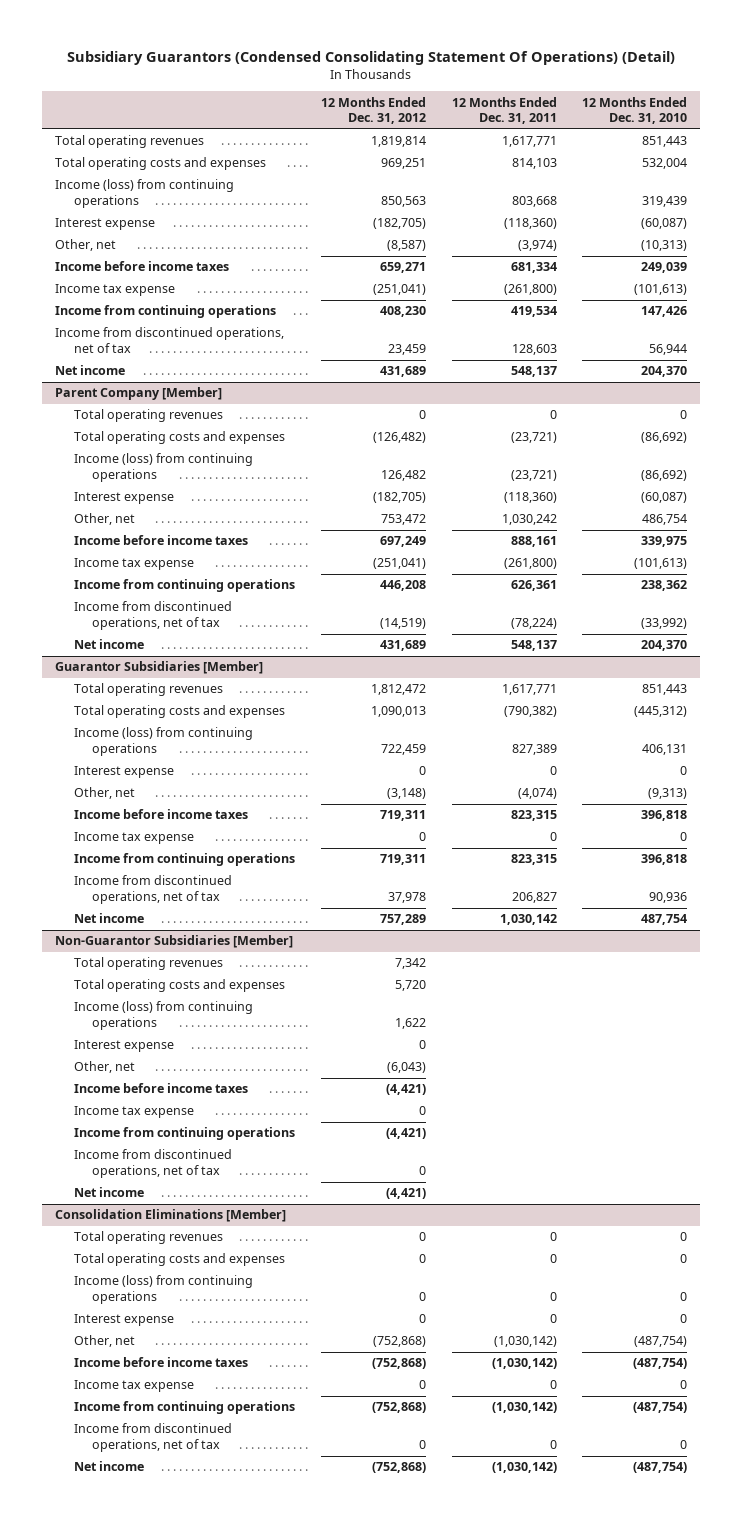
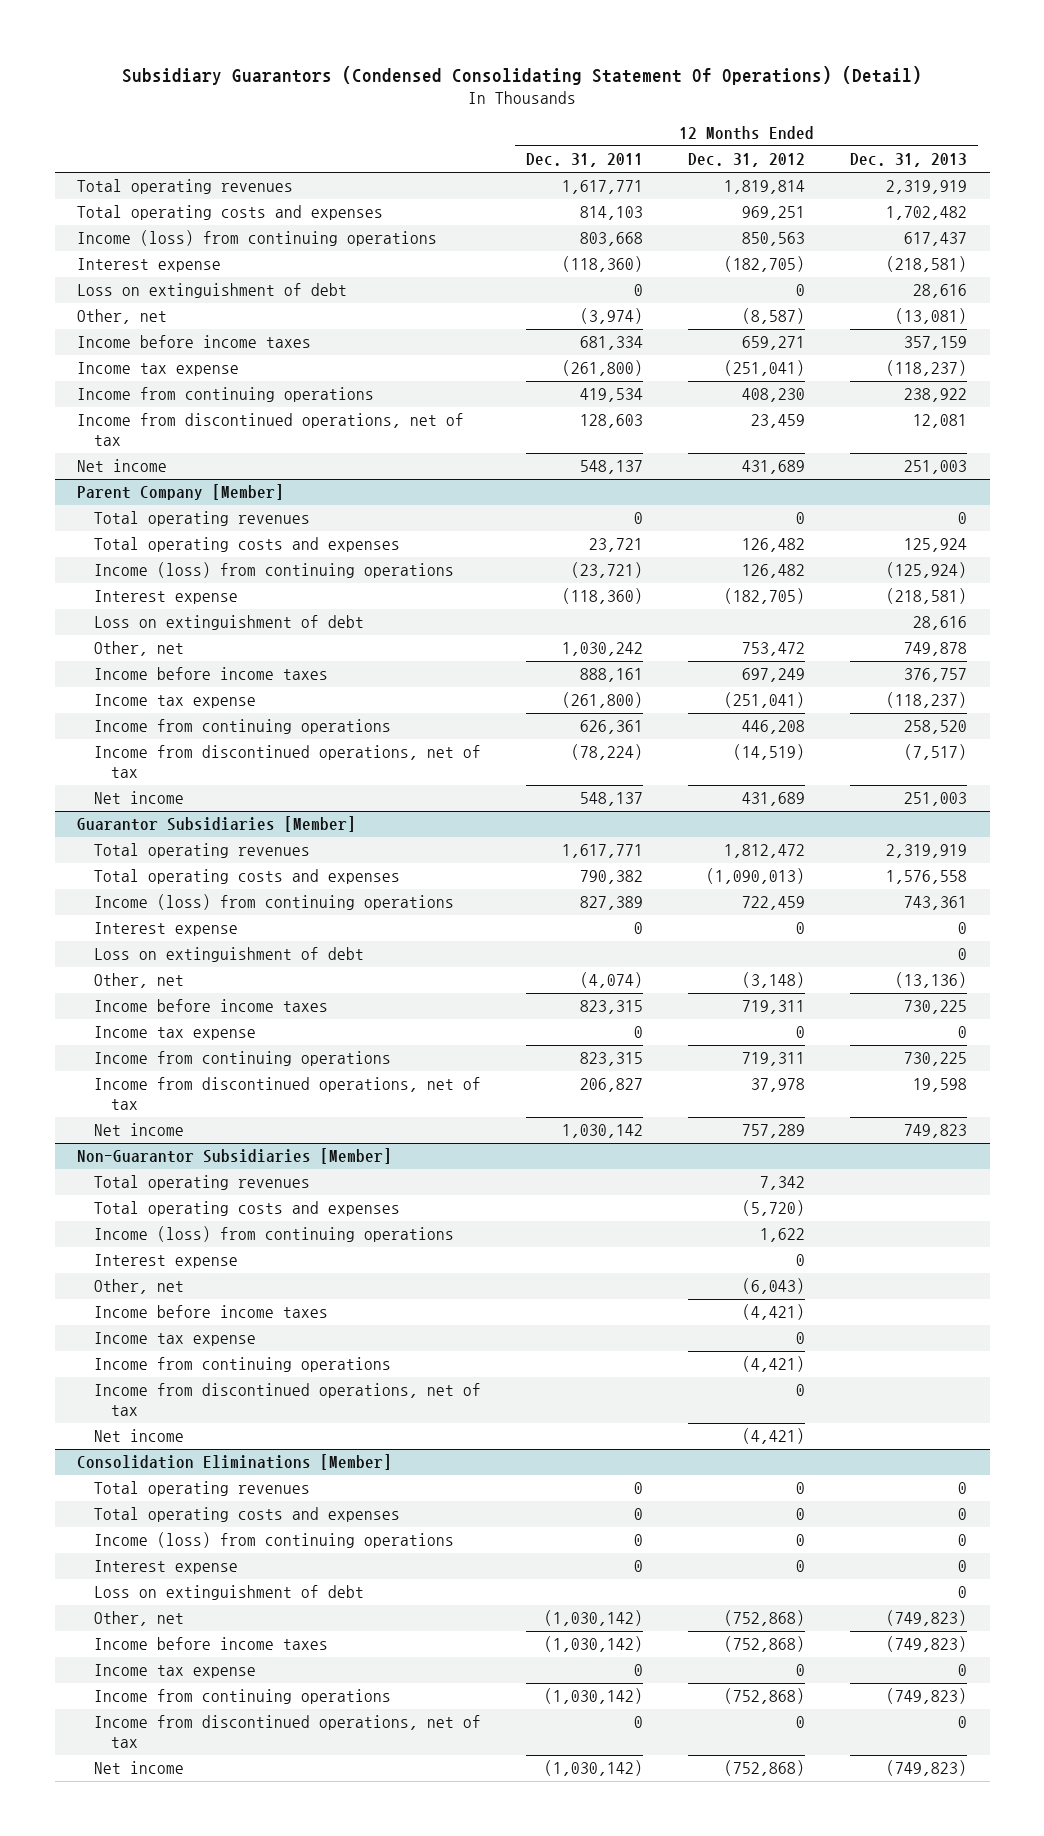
- | 12 Months Ended Dec. 31, 2012 | 12 Months Ended Dec. 31, 2011 | 12 Months Ended Dec. 31, 2010
+ | 12 Months Ended Dec. 31, 2011 | 12 Months Ended Dec. 31, 2012 | 12 Months Ended Dec. 31, 2013
+ Loss on extinguishment of debt | 0 | 0 | 28,616
@ Parent Company [Member]
- Total operating costs and expenses | (126,482) | (23,721) | (86,692)
+ Total operating costs and expenses | 23,721 | 126,482 | 125,924
+ Loss on extinguishment of debt | | | 28,616
@ Guarantor Subsidiaries [Member]
- Total operating costs and expenses | 1,090,013 | (790,382) | (445,312)
+ Total operating costs and expenses | 790,382 | (1,090,013) | 1,576,558
+ Loss on extinguishment of debt | | | 0
@ Non-Guarantor Subsidiaries [Member]
- Total operating costs and expenses | 5,720 | |
+ Total operating costs and expenses | | (5,720) |
@ Consolidation Eliminations [Member]
+ Loss on extinguishment of debt | | | 0

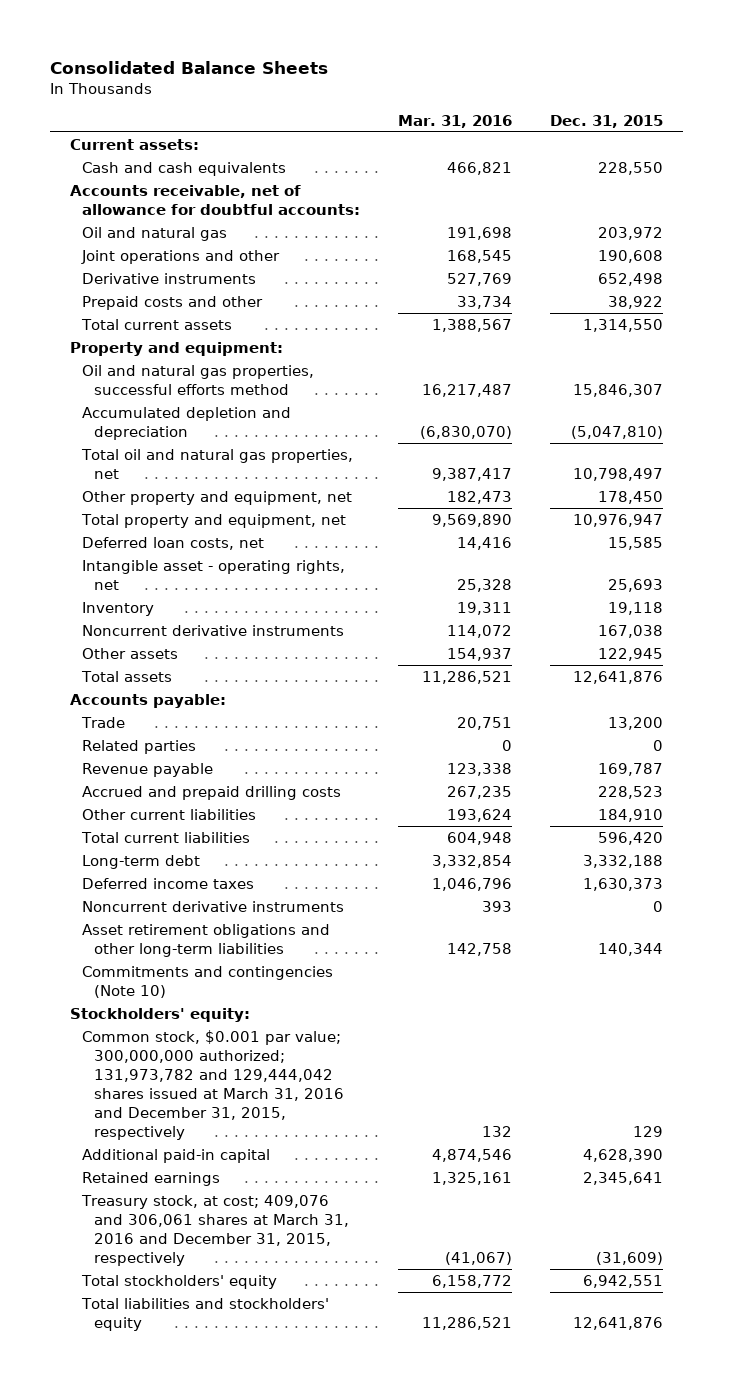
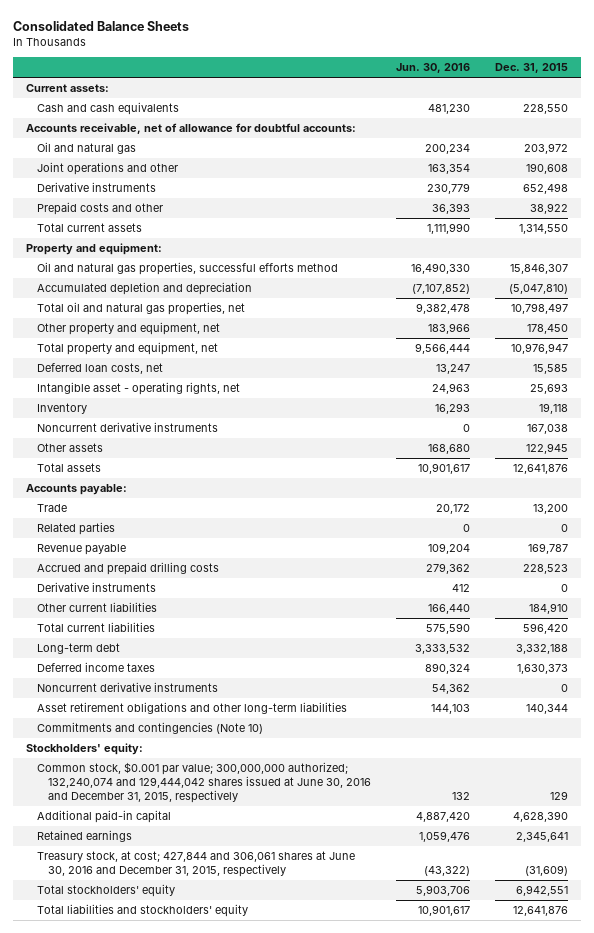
- | Mar. 31, 2016 | Dec. 31, 2015
+ | Jun. 30, 2016 | Dec. 31, 2015
+ Derivative instruments | 412 | 0
- Common stock, $0.001 par value; 300,000,000 authorized; 131,973,782 and 129,444,042 shares issued at March 31, 2016 and December 31, 2015, respectively | 132 | 129
+ Common stock, $0.001 par value; 300,000,000 authorized; 132,240,074 and 129,444,042 shares issued at June 30, 2016 and December 31, 2015, respectively | 132 | 129
- Treasury stock, at cost; 409,076 and 306,061 shares at March 31, 2016 and December 31, 2015, respectively | (41,067) | (31,609)
+ Treasury stock, at cost; 427,844 and 306,061 shares at June 30, 2016 and December 31, 2015, respectively | (43,322) | (31,609)

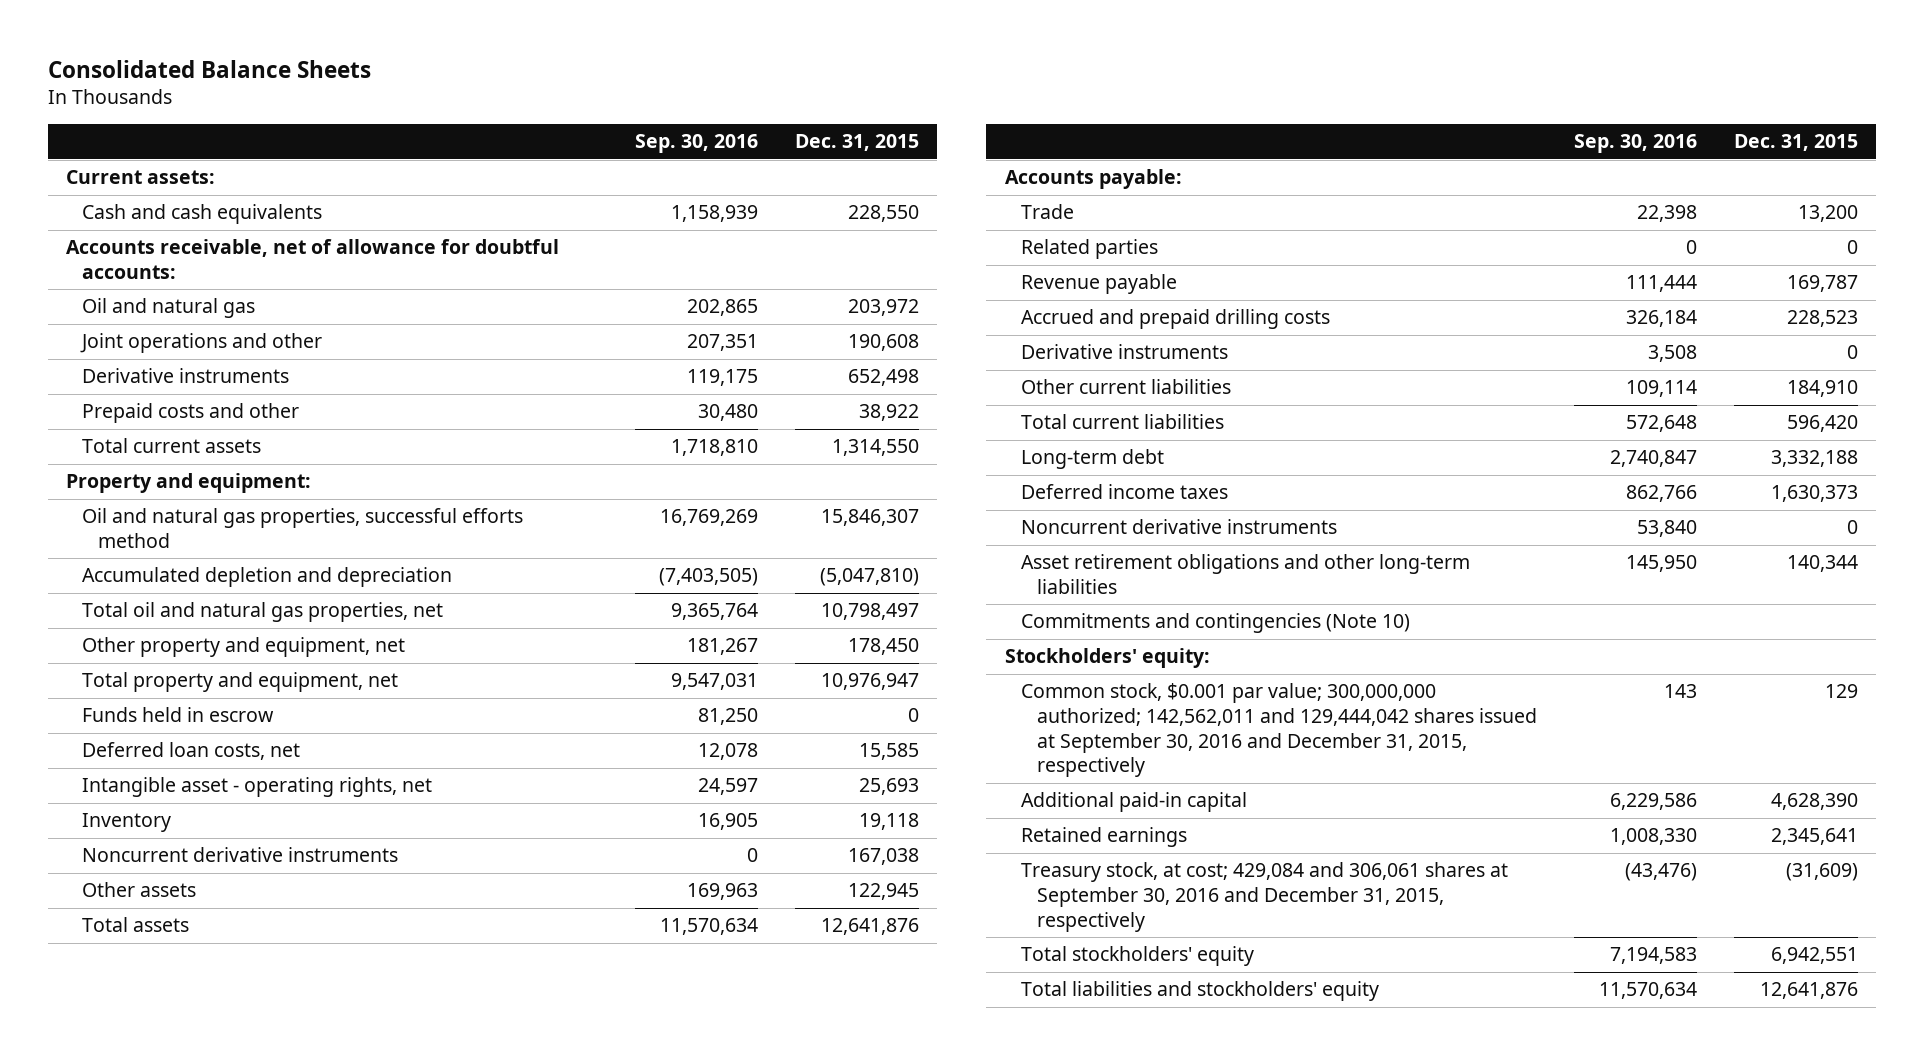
- | Jun. 30, 2016 | Dec. 31, 2015
+ | Sep. 30, 2016 | Dec. 31, 2015
+ Funds held in escrow | 81,250 | 0
- Common stock, $0.001 par value; 300,000,000 authorized; 132,240,074 and 129,444,042 shares issued at June 30, 2016 and December 31, 2015, respectively | 132 | 129
+ Common stock, $0.001 par value; 300,000,000 authorized; 142,562,011 and 129,444,042 shares issued at September 30, 2016 and December 31, 2015, respectively | 143 | 129
- Treasury stock, at cost; 427,844 and 306,061 shares at June 30, 2016 and December 31, 2015, respectively | (43,322) | (31,609)
+ Treasury stock, at cost; 429,084 and 306,061 shares at September 30, 2016 and December 31, 2015, respectively | (43,476) | (31,609)

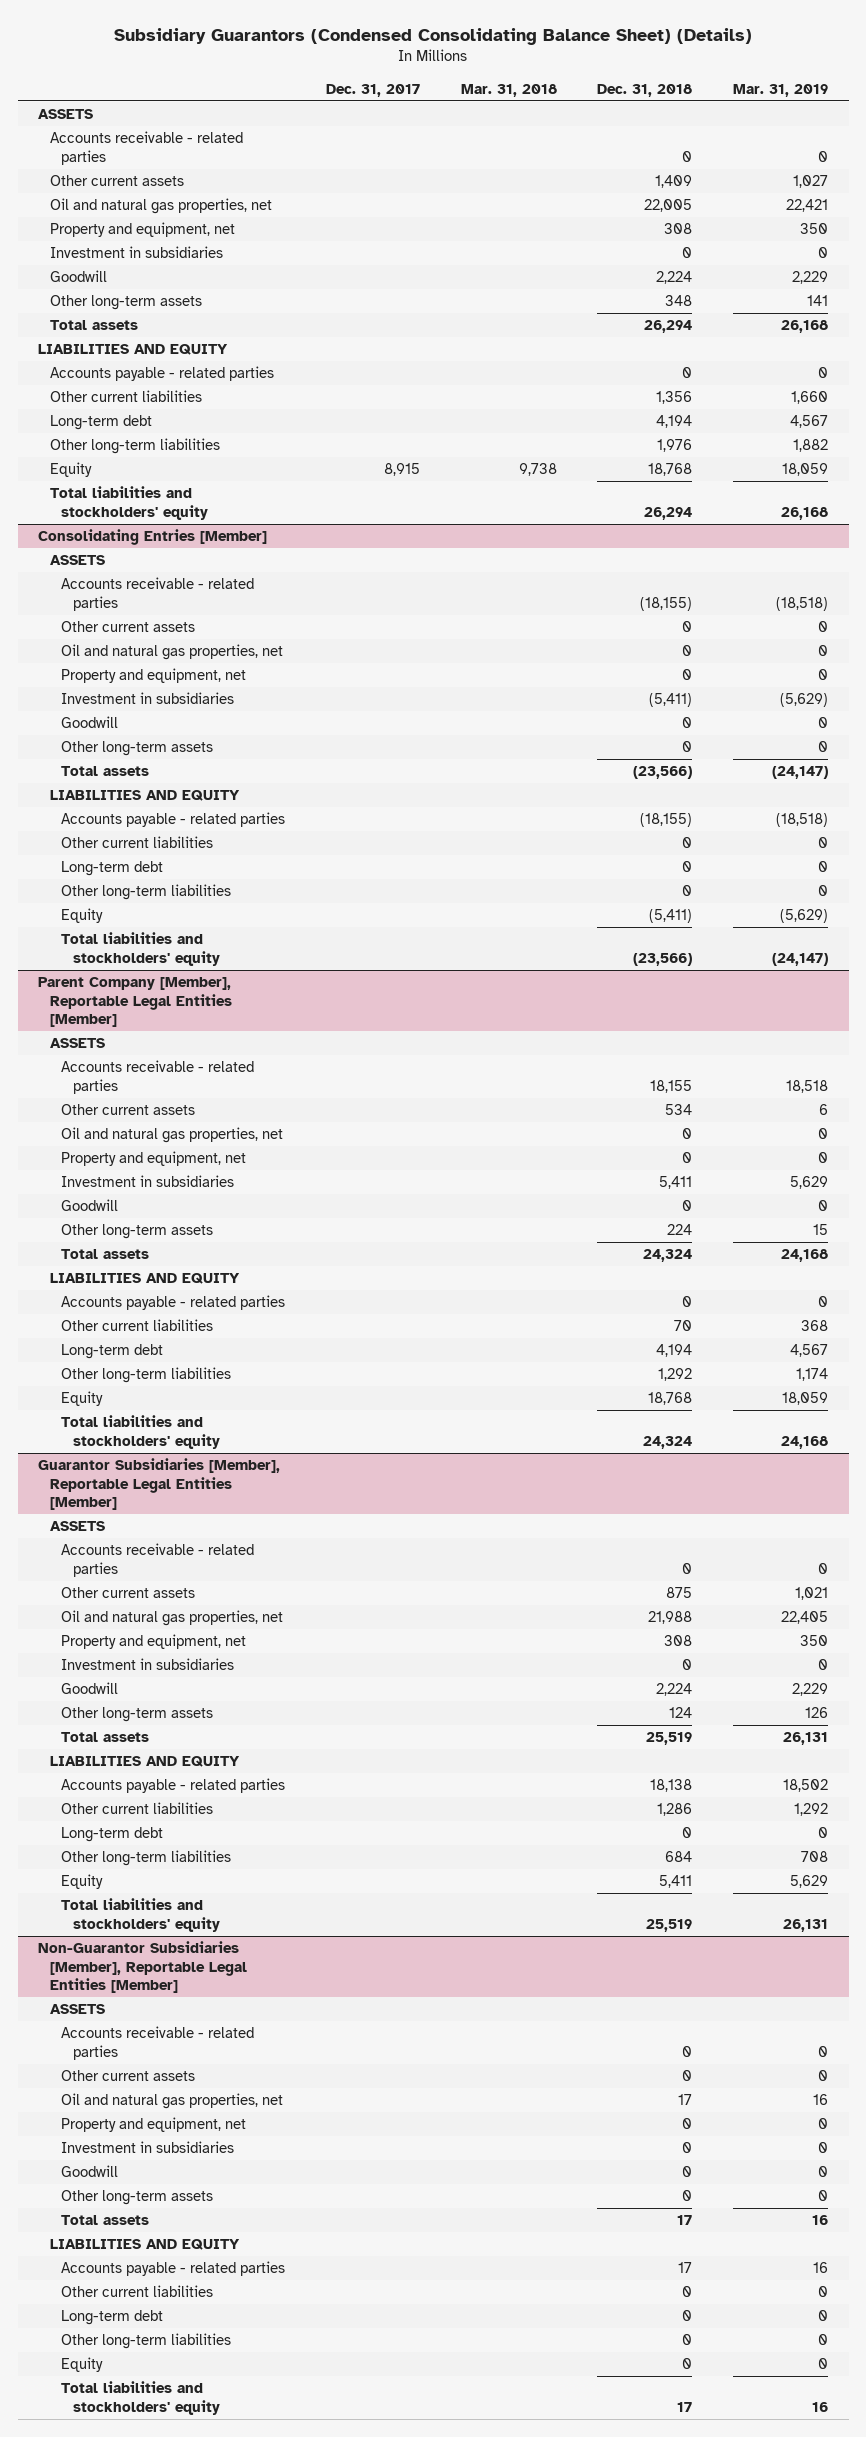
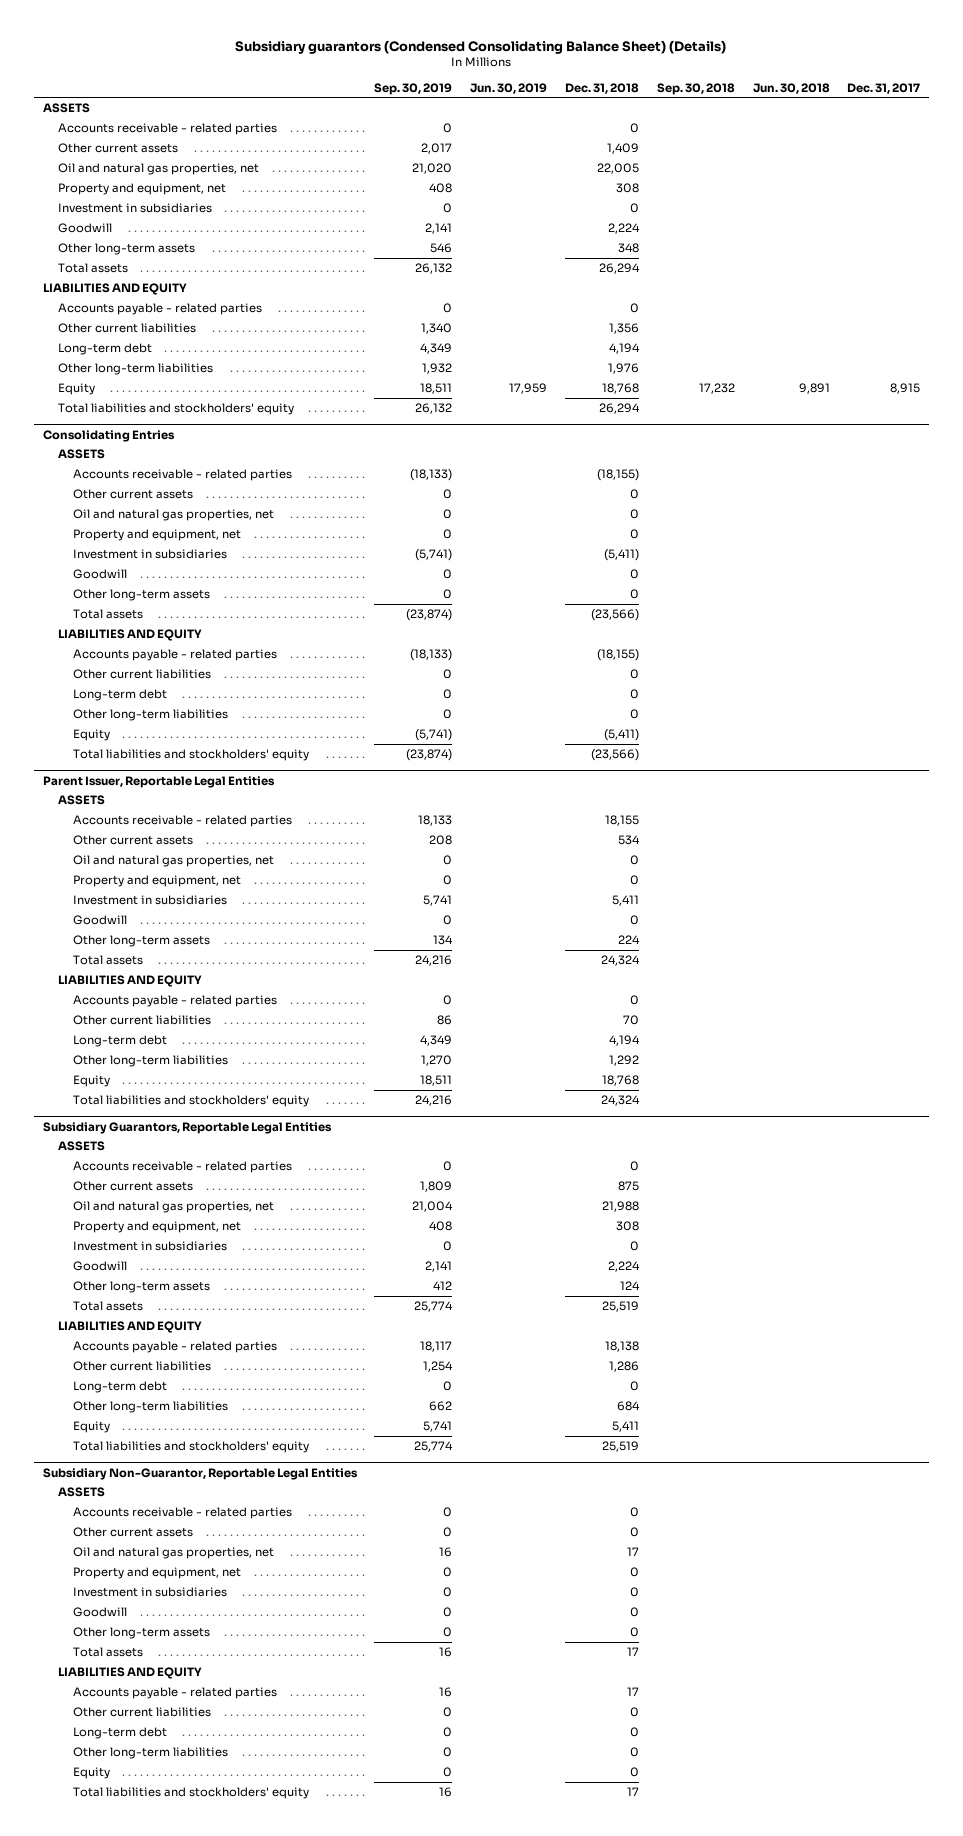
- Subsidiary Guarantors (Condensed Consolidating Balance Sheet) (Details)
+ Subsidiary guarantors (Condensed Consolidating Balance Sheet) (Details)
- | Dec. 31, 2017 | Mar. 31, 2018 | Dec. 31, 2018 | Mar. 31, 2019
+ | Sep. 30, 2019 | Jun. 30, 2019 | Dec. 31, 2018 | Sep. 30, 2018 | Jun. 30, 2018 | Dec. 31, 2017
- Consolidating Entries [Member]
+ Consolidating Entries
- Parent Company [Member], Reportable Legal Entities [Member]
+ Parent Issuer, Reportable Legal Entities
- Guarantor Subsidiaries [Member], Reportable Legal Entities [Member]
+ Subsidiary Guarantors, Reportable Legal Entities
- Non-Guarantor Subsidiaries [Member], Reportable Legal Entities [Member]
+ Subsidiary Non-Guarantor, Reportable Legal Entities

